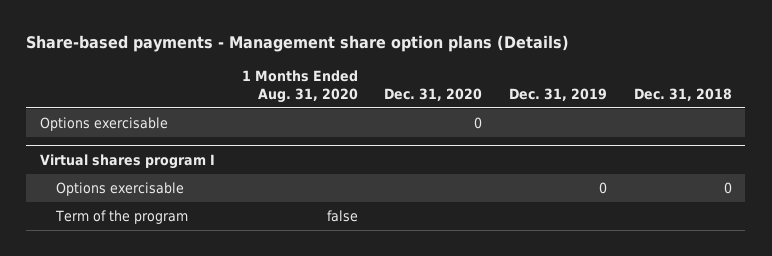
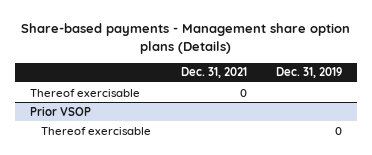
- | 1 Months Ended Aug. 31, 2020 | Dec. 31, 2020 | Dec. 31, 2019 | Dec. 31, 2018
+ | Dec. 31, 2021 | Dec. 31, 2019
- Options exercisable | | 0 | |
- Virtual shares program I
- Options exercisable | | | 0 | 0
- Term of the program | false | | |
+ Thereof exercisable | 0 |
+ Prior VSOP
+ Thereof exercisable | | 0

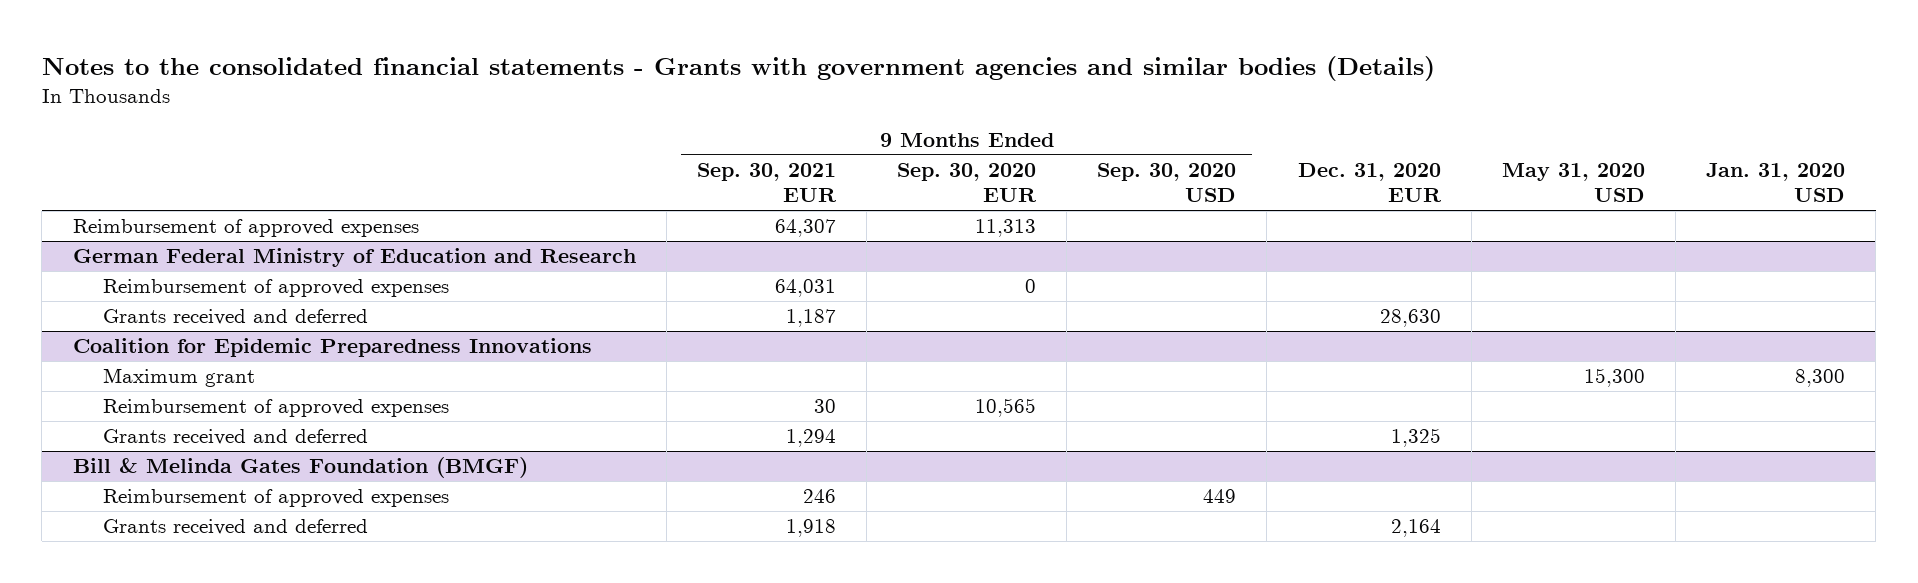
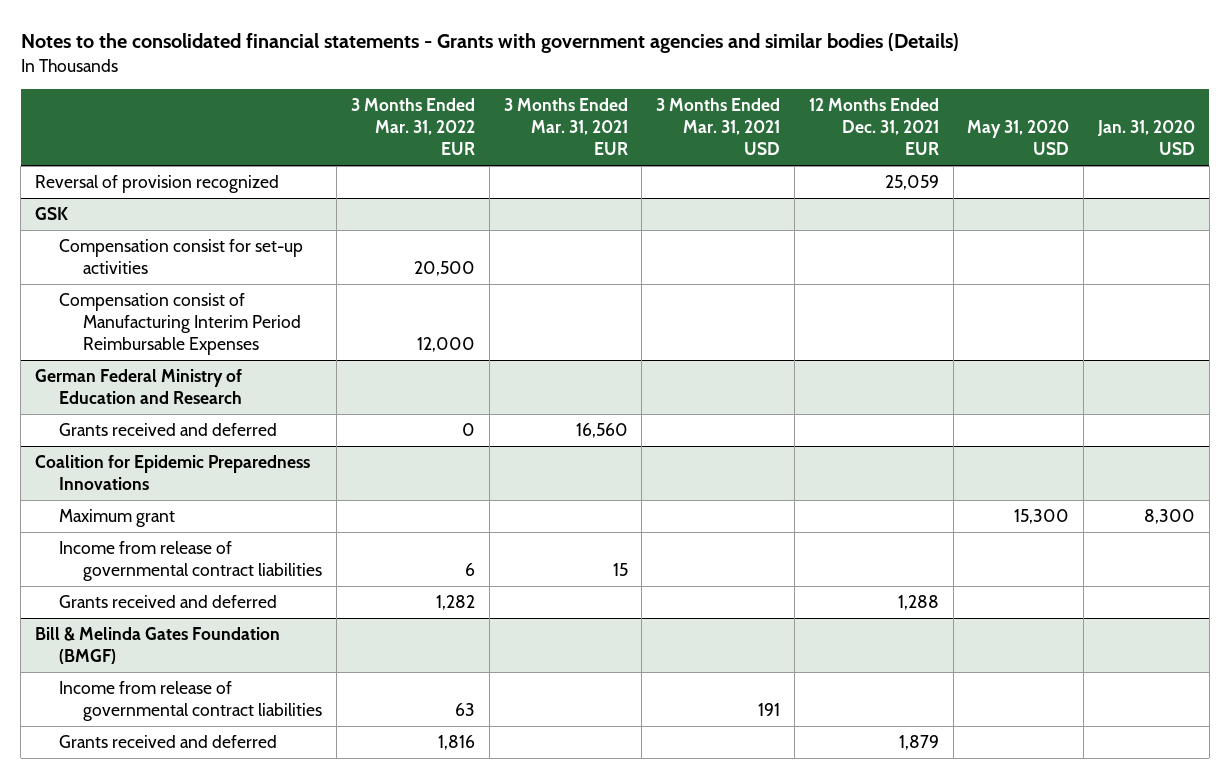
- | 9 Months Ended Sep. 30, 2021 EUR | 9 Months Ended Sep. 30, 2020 EUR | 9 Months Ended Sep. 30, 2020 USD | Dec. 31, 2020 EUR | May 31, 2020 USD | Jan. 31, 2020 USD
+ | 3 Months Ended Mar. 31, 2022 EUR | 3 Months Ended Mar. 31, 2021 EUR | 3 Months Ended Mar. 31, 2021 USD | 12 Months Ended Dec. 31, 2021 EUR | May 31, 2020 USD | Jan. 31, 2020 USD
- Reimbursement of approved expenses | 64,307 | 11,313 | | | |
+ Reversal of provision recognized | | | | 25,059 | |
+ GSK
+ Compensation consist for set-up activities | 20,500 | | | | |
+ Compensation consist of Manufacturing Interim Period Reimbursable Expenses | 12,000 | | | | |
@ German Federal Ministry of Education and Research
- Reimbursement of approved expenses | 64,031 | 0 | | | |
@ Coalition for Epidemic Preparedness Innovations
- Reimbursement of approved expenses | 30 | 10,565 | | | |
+ Income from release of governmental contract liabilities | 6 | 15 | | | |
@ Bill & Melinda Gates Foundation (BMGF)
- Reimbursement of approved expenses | 246 | | 449 | | |
+ Income from release of governmental contract liabilities | 63 | | 191 | | |

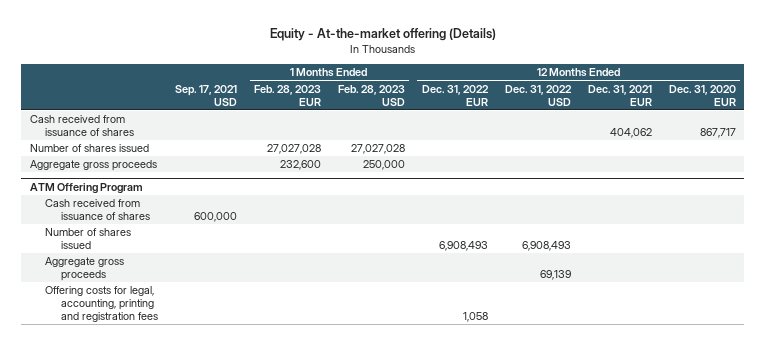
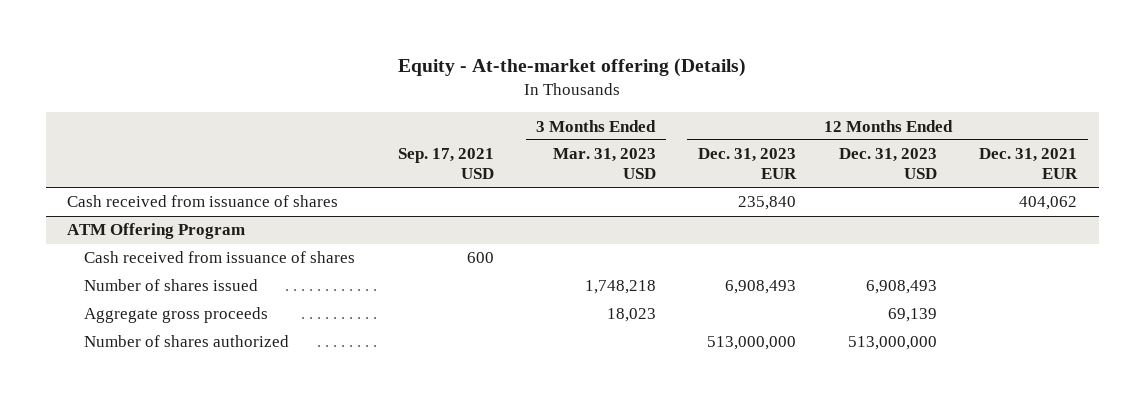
- | Sep. 17, 2021 USD | 1 Months Ended Feb. 28, 2023 EUR | 1 Months Ended Feb. 28, 2023 USD | 12 Months Ended Dec. 31, 2022 EUR | 12 Months Ended Dec. 31, 2022 USD | 12 Months Ended Dec. 31, 2021 EUR | 12 Months Ended Dec. 31, 2020 EUR
+ | Sep. 17, 2021 USD | 3 Months Ended Mar. 31, 2023 USD | 12 Months Ended Dec. 31, 2023 EUR | 12 Months Ended Dec. 31, 2023 USD | 12 Months Ended Dec. 31, 2021 EUR
- Number of shares issued | | 27,027,028 | 27,027,028 | | | |
- Aggregate gross proceeds | | 232,600 | 250,000 | | | |
@ ATM Offering Program
- Cash received from issuance of shares | 600,000 | | | | | |
+ Cash received from issuance of shares | 600 | | | |
- Offering costs for legal, accounting, printing and registration fees | | | | 1,058 | | |
+ Number of shares authorized | | | 513,000,000 | 513,000,000 |

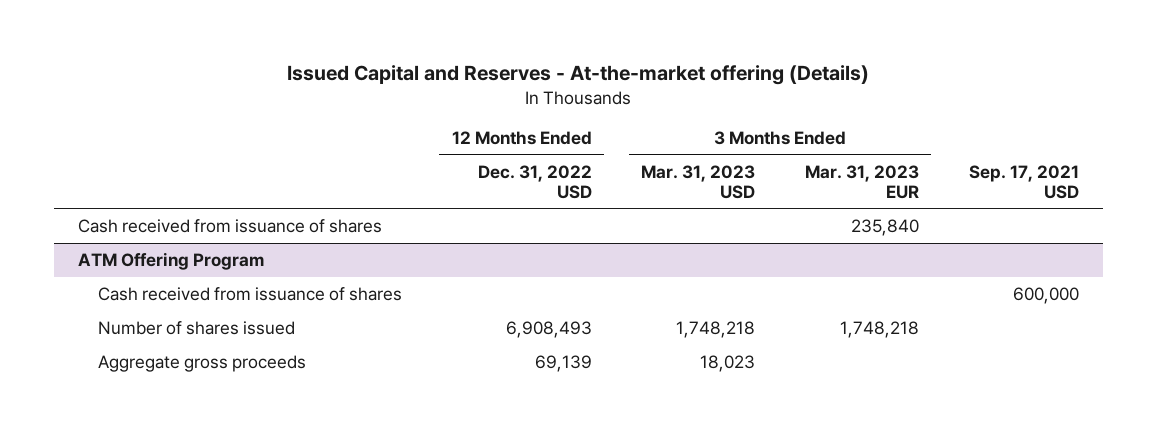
- Equity - At-the-market offering (Details)
+ Issued Capital and Reserves - At-the-market offering (Details)
- | Sep. 17, 2021 USD | 3 Months Ended Mar. 31, 2023 USD | 12 Months Ended Dec. 31, 2023 EUR | 12 Months Ended Dec. 31, 2023 USD | 12 Months Ended Dec. 31, 2021 EUR
+ | 12 Months Ended Dec. 31, 2022 USD | 3 Months Ended Mar. 31, 2023 USD | 3 Months Ended Mar. 31, 2023 EUR | Sep. 17, 2021 USD
@ ATM Offering Program
- Cash received from issuance of shares | 600 | | | |
+ Cash received from issuance of shares | | | | 600,000
- Number of shares authorized | | | 513,000,000 | 513,000,000 |

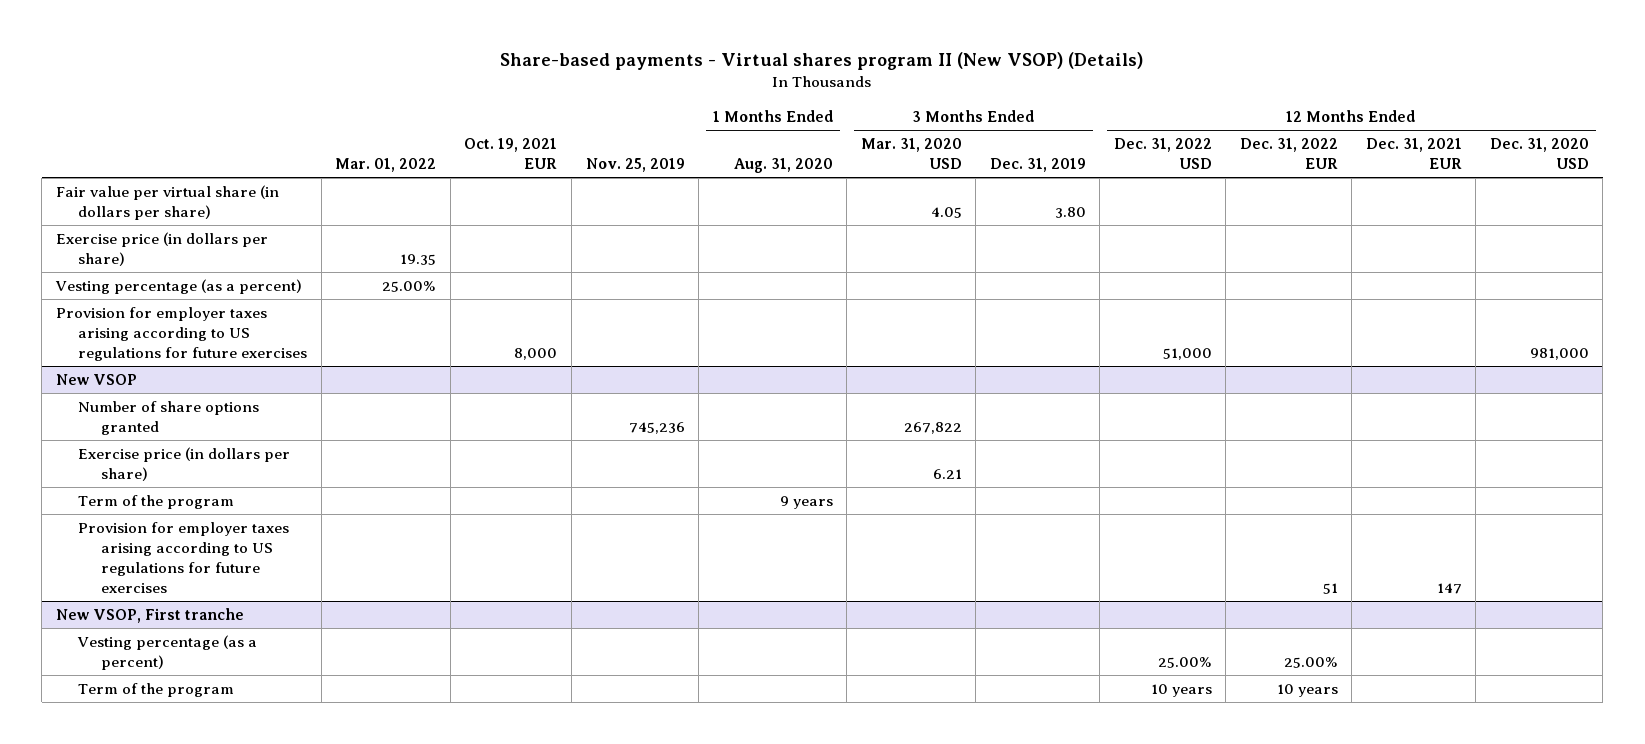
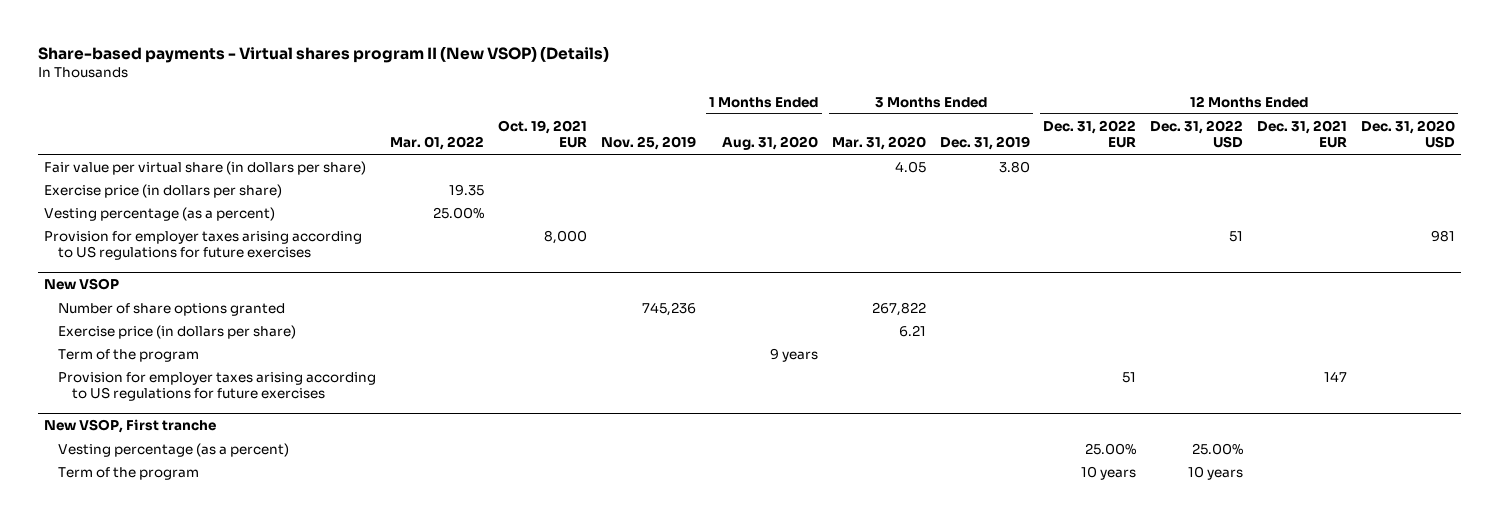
- | Mar. 01, 2022 | Oct. 19, 2021 EUR | Nov. 25, 2019 | 1 Months Ended Aug. 31, 2020 | 3 Months Ended Mar. 31, 2020 USD | 3 Months Ended Dec. 31, 2019 | 12 Months Ended Dec. 31, 2022 USD | 12 Months Ended Dec. 31, 2022 EUR | 12 Months Ended Dec. 31, 2021 EUR | 12 Months Ended Dec. 31, 2020 USD
+ | Mar. 01, 2022 | Oct. 19, 2021 EUR | Nov. 25, 2019 | 1 Months Ended Aug. 31, 2020 | 3 Months Ended Mar. 31, 2020 | 3 Months Ended Dec. 31, 2019 | 12 Months Ended Dec. 31, 2022 EUR | 12 Months Ended Dec. 31, 2022 USD | 12 Months Ended Dec. 31, 2021 EUR | 12 Months Ended Dec. 31, 2020 USD
- Provision for employer taxes arising according to US regulations for future exercises | | 8,000 | | | | | 51,000 | | | 981,000
+ Provision for employer taxes arising according to US regulations for future exercises | | 8,000 | | | | | | 51 | | 981

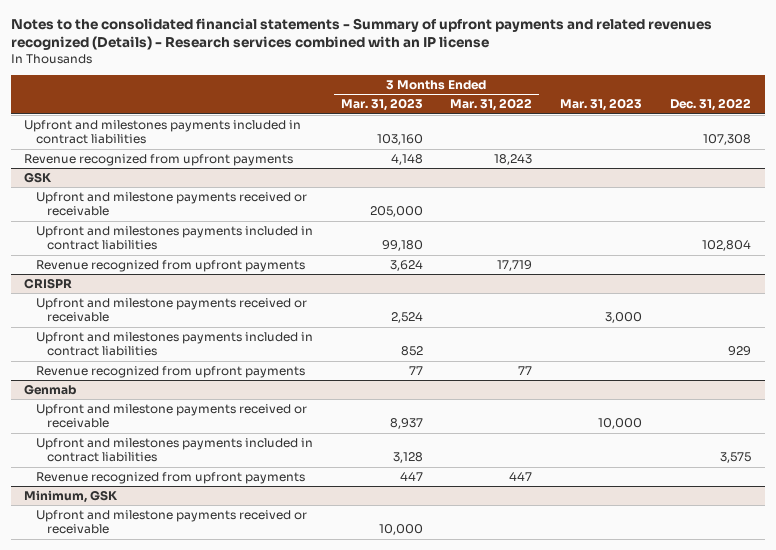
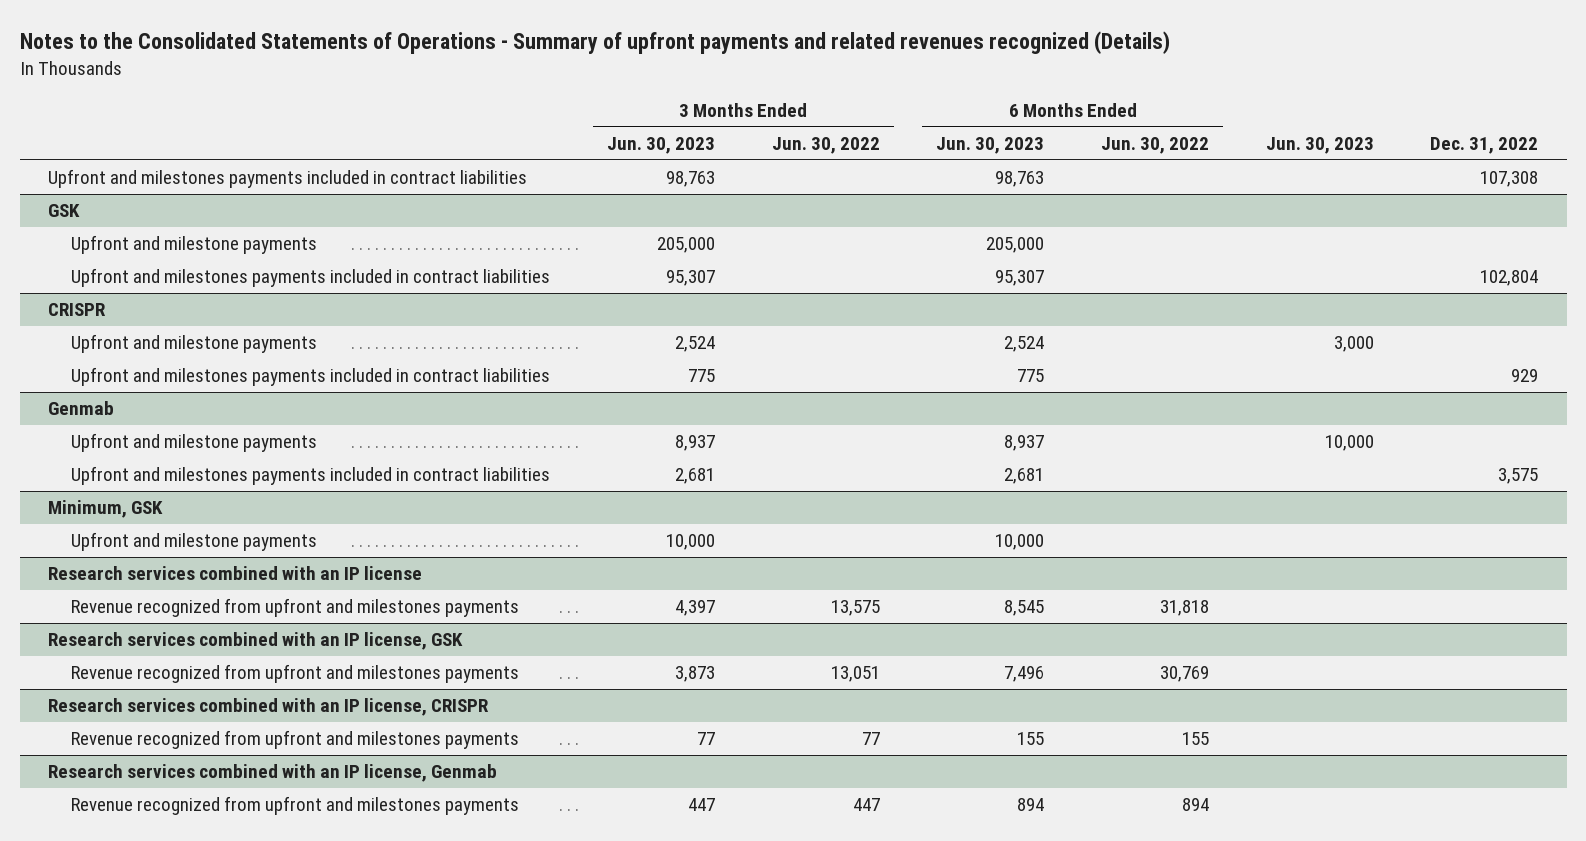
- Notes to the consolidated financial statements - Summary of upfront payments and related revenues recognized (Details) - Research services combined with an IP license
+ Notes to the Consolidated Statements of Operations - Summary of upfront payments and related revenues recognized (Details)
- | 3 Months Ended Mar. 31, 2023 | 3 Months Ended Mar. 31, 2022 | Mar. 31, 2023 | Dec. 31, 2022
+ | 3 Months Ended Jun. 30, 2023 | 3 Months Ended Jun. 30, 2022 | 6 Months Ended Jun. 30, 2023 | 6 Months Ended Jun. 30, 2022 | Jun. 30, 2023 | Dec. 31, 2022
- Revenue recognized from upfront payments | 4,148 | 18,243 | |
@ GSK
- Upfront and milestone payments received or receivable | 205,000 | | |
+ Upfront and milestone payments | 205,000 | | 205,000 | | |
- Revenue recognized from upfront payments | 3,624 | 17,719 | |
@ CRISPR
- Upfront and milestone payments received or receivable | 2,524 | | 3,000 |
+ Upfront and milestone payments | 2,524 | | 2,524 | | 3,000 |
- Revenue recognized from upfront payments | 77 | 77 | |
@ Genmab
- Upfront and milestone payments received or receivable | 8,937 | | 10,000 |
+ Upfront and milestone payments | 8,937 | | 8,937 | | 10,000 |
- Revenue recognized from upfront payments | 447 | 447 | |
@ Minimum, GSK
- Upfront and milestone payments received or receivable | 10,000 | | |
+ Upfront and milestone payments | 10,000 | | 10,000 | | |
+ Research services combined with an IP license
+ Revenue recognized from upfront and milestones payments | 4,397 | 13,575 | 8,545 | 31,818 | |
+ Research services combined with an IP license, GSK
+ Revenue recognized from upfront and milestones payments | 3,873 | 13,051 | 7,496 | 30,769 | |
+ Research services combined with an IP license, CRISPR
+ Revenue recognized from upfront and milestones payments | 77 | 77 | 155 | 155 | |
+ Research services combined with an IP license, Genmab
+ Revenue recognized from upfront and milestones payments | 447 | 447 | 894 | 894 | |

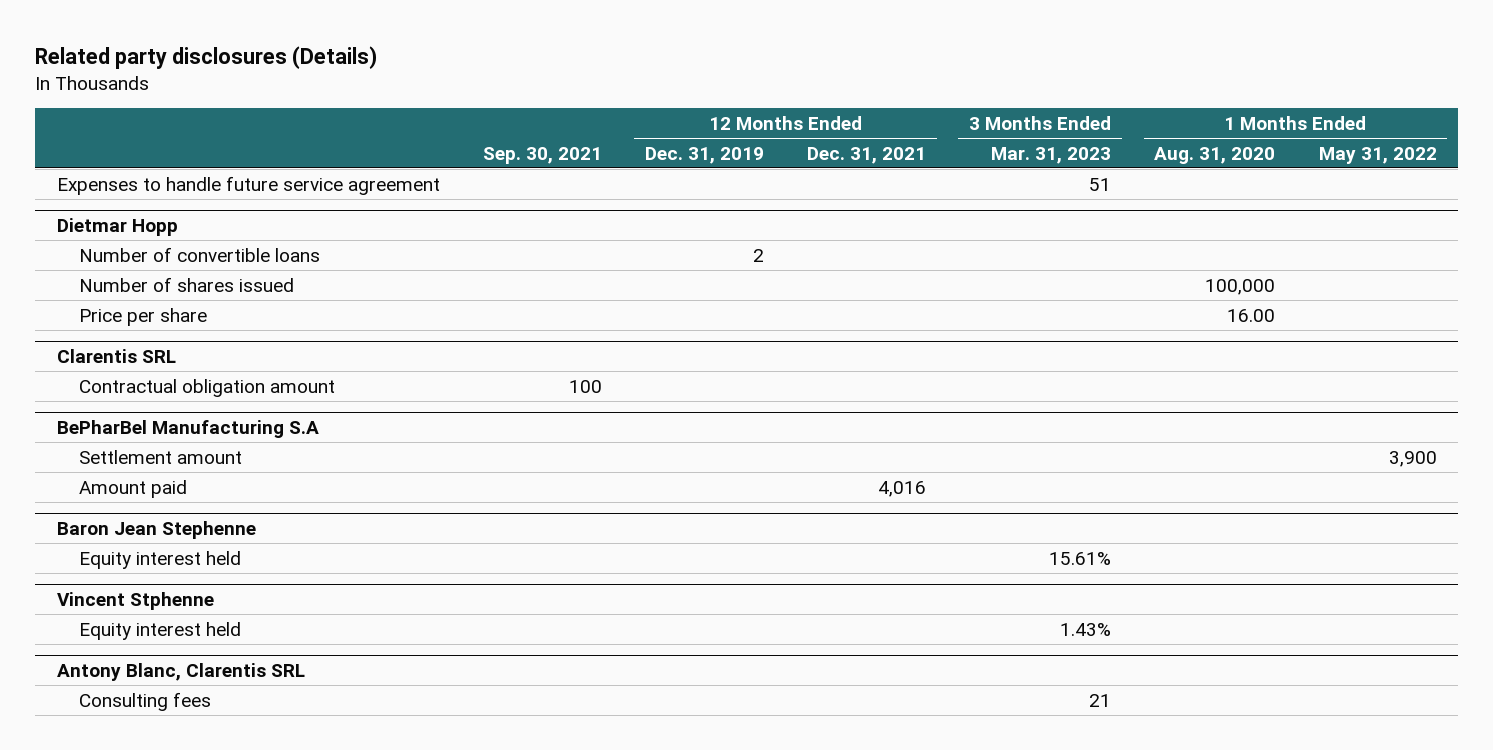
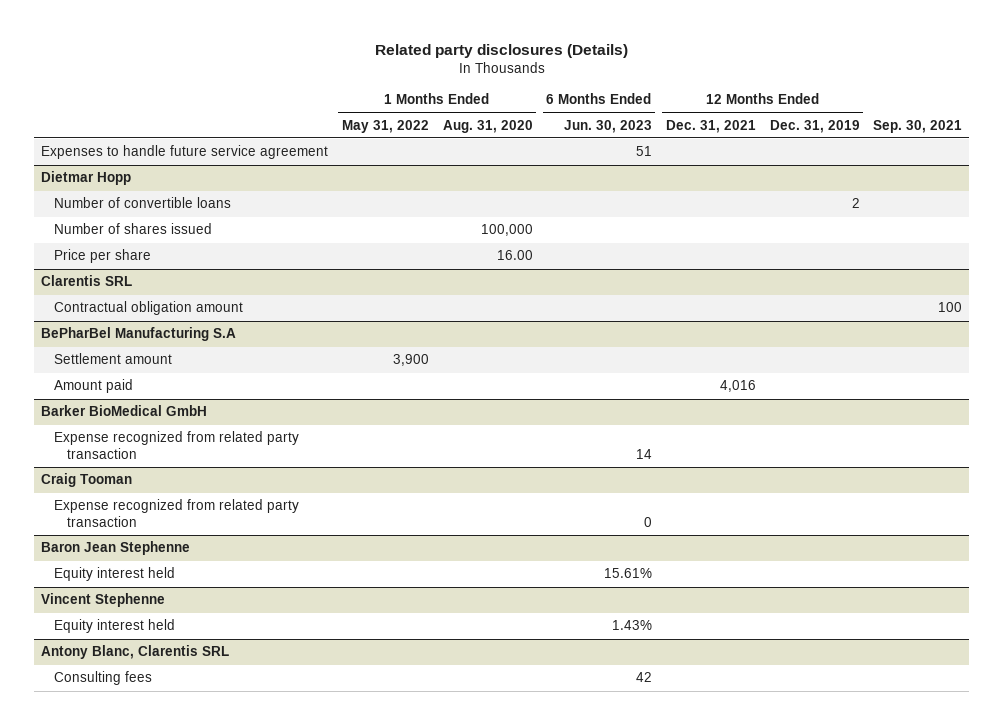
- | Sep. 30, 2021 | 12 Months Ended Dec. 31, 2019 | 12 Months Ended Dec. 31, 2021 | 3 Months Ended Mar. 31, 2023 | 1 Months Ended Aug. 31, 2020 | 1 Months Ended May 31, 2022
+ | 1 Months Ended May 31, 2022 | 1 Months Ended Aug. 31, 2020 | 6 Months Ended Jun. 30, 2023 | 12 Months Ended Dec. 31, 2021 | 12 Months Ended Dec. 31, 2019 | Sep. 30, 2021
+ Barker BioMedical GmbH
+ Expense recognized from related party transaction | | | 14 | | |
+ Craig Tooman
+ Expense recognized from related party transaction | | | 0 | | |
- Vincent Stphenne
+ Vincent Stephenne

